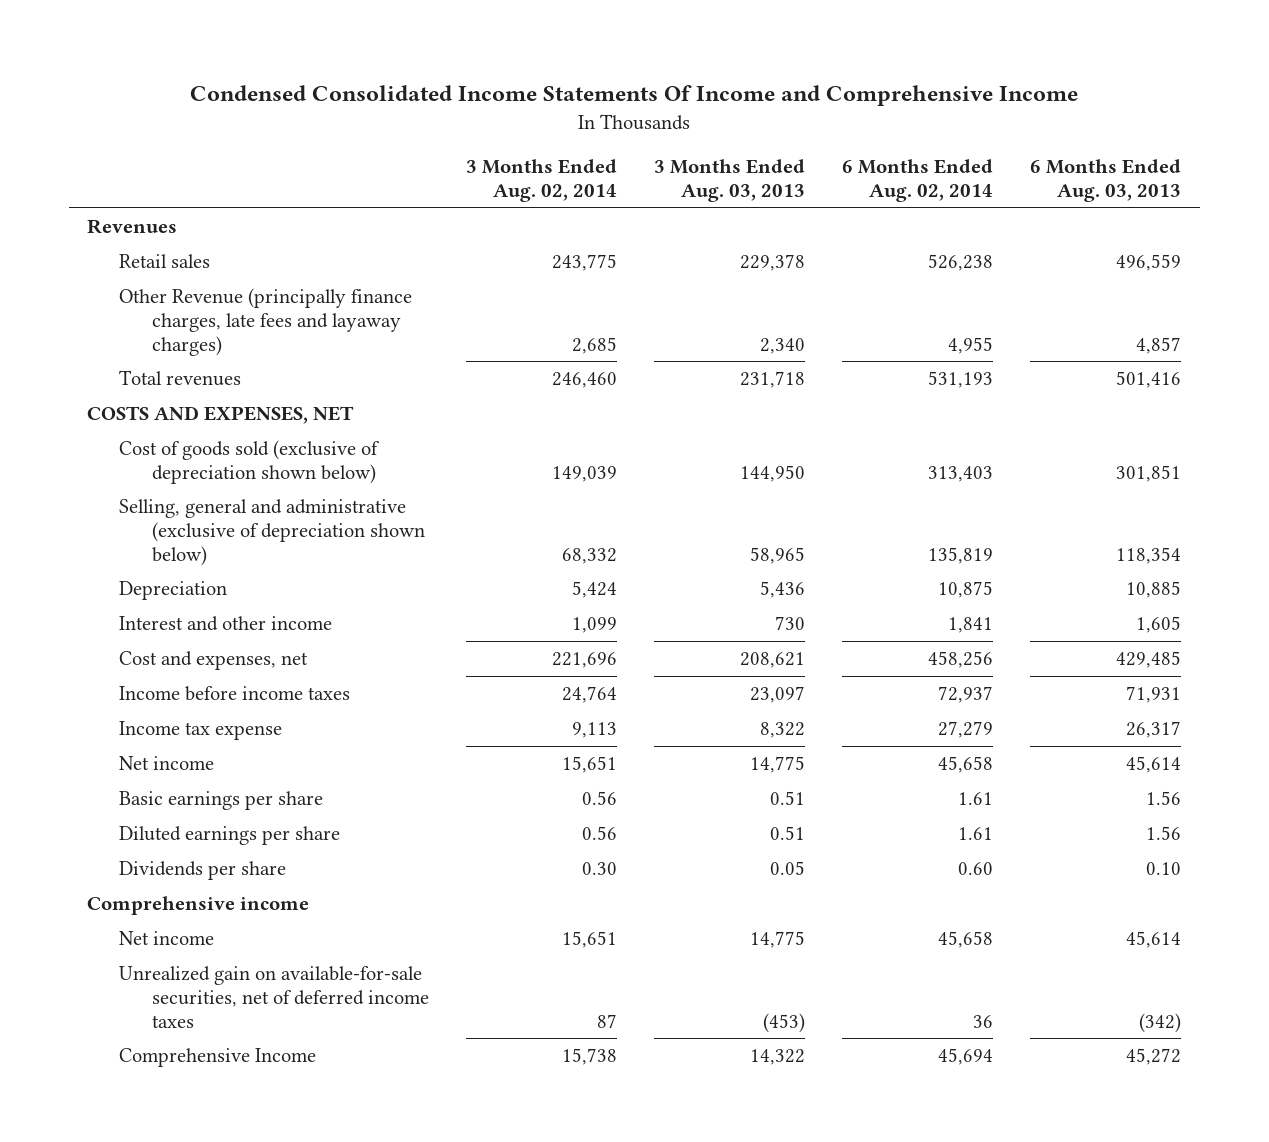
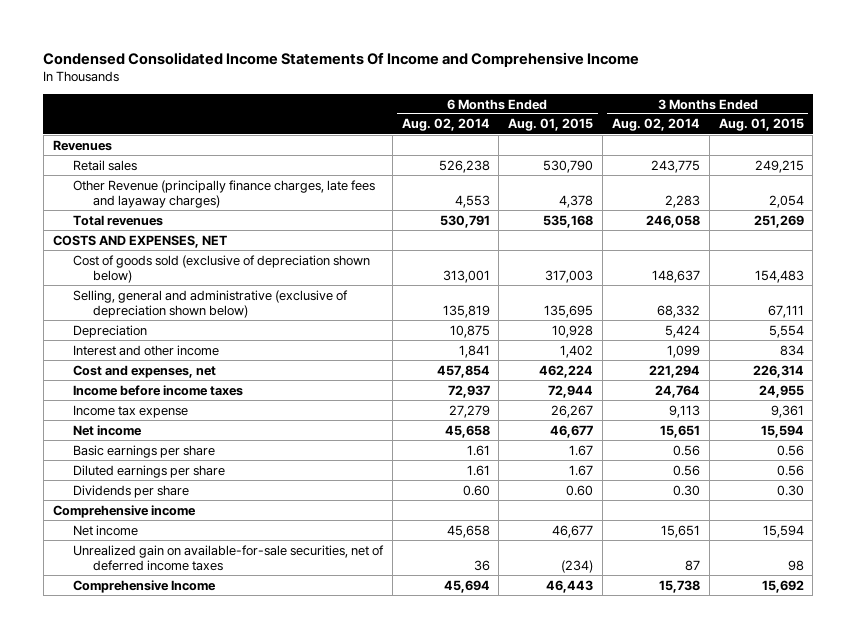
- | 3 Months Ended Aug. 02, 2014 | 3 Months Ended Aug. 03, 2013 | 6 Months Ended Aug. 02, 2014 | 6 Months Ended Aug. 03, 2013
+ | 6 Months Ended Aug. 02, 2014 | 6 Months Ended Aug. 01, 2015 | 3 Months Ended Aug. 02, 2014 | 3 Months Ended Aug. 01, 2015
- Other Revenue (principally finance charges, late fees and layaway charges) | 2,685 | 2,340 | 4,955 | 4,857
- Total revenues | 246,460 | 231,718 | 531,193 | 501,416
+ Other Revenue (principally finance charges, late fees and layaway charges) | 4,553 | 4,378 | 2,283 | 2,054
+ Total revenues | 530,791 | 535,168 | 246,058 | 251,269
- Cost of goods sold (exclusive of depreciation shown below) | 149,039 | 144,950 | 313,403 | 301,851
+ Cost of goods sold (exclusive of depreciation shown below) | 313,001 | 317,003 | 148,637 | 154,483
- Cost and expenses, net | 221,696 | 208,621 | 458,256 | 429,485
+ Cost and expenses, net | 457,854 | 462,224 | 221,294 | 226,314

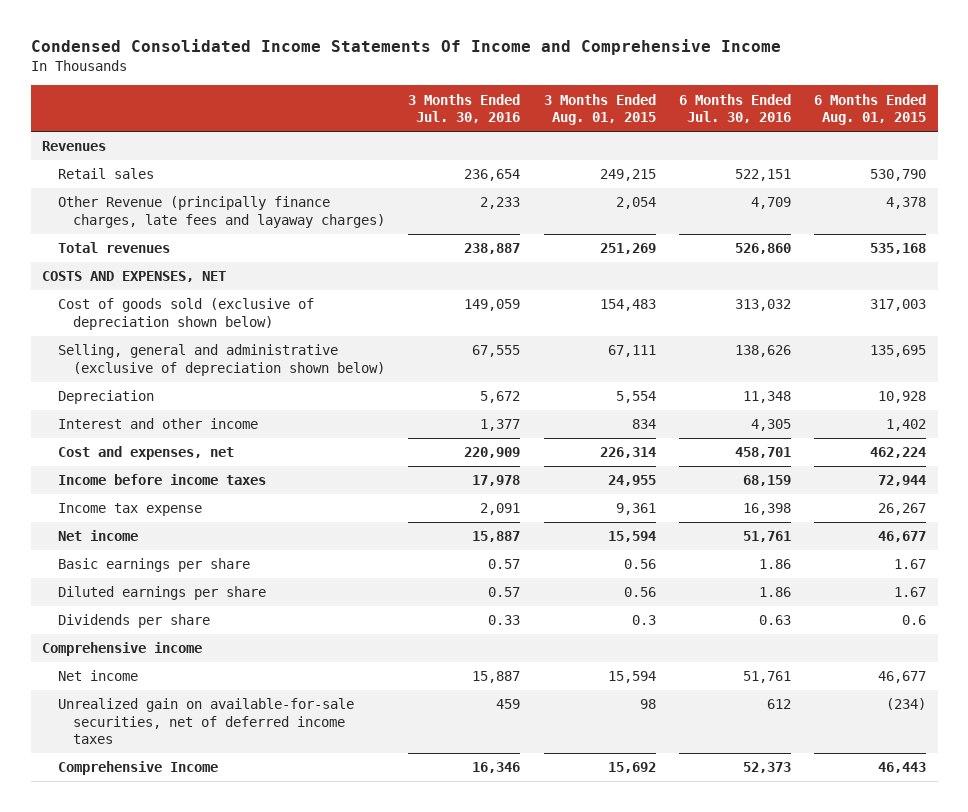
- | 6 Months Ended Aug. 02, 2014 | 6 Months Ended Aug. 01, 2015 | 3 Months Ended Aug. 02, 2014 | 3 Months Ended Aug. 01, 2015
+ | 3 Months Ended Jul. 30, 2016 | 3 Months Ended Aug. 01, 2015 | 6 Months Ended Jul. 30, 2016 | 6 Months Ended Aug. 01, 2015
- Dividends per share | 0.60 | 0.60 | 0.30 | 0.30
+ Dividends per share | 0.33 | 0.3 | 0.63 | 0.6

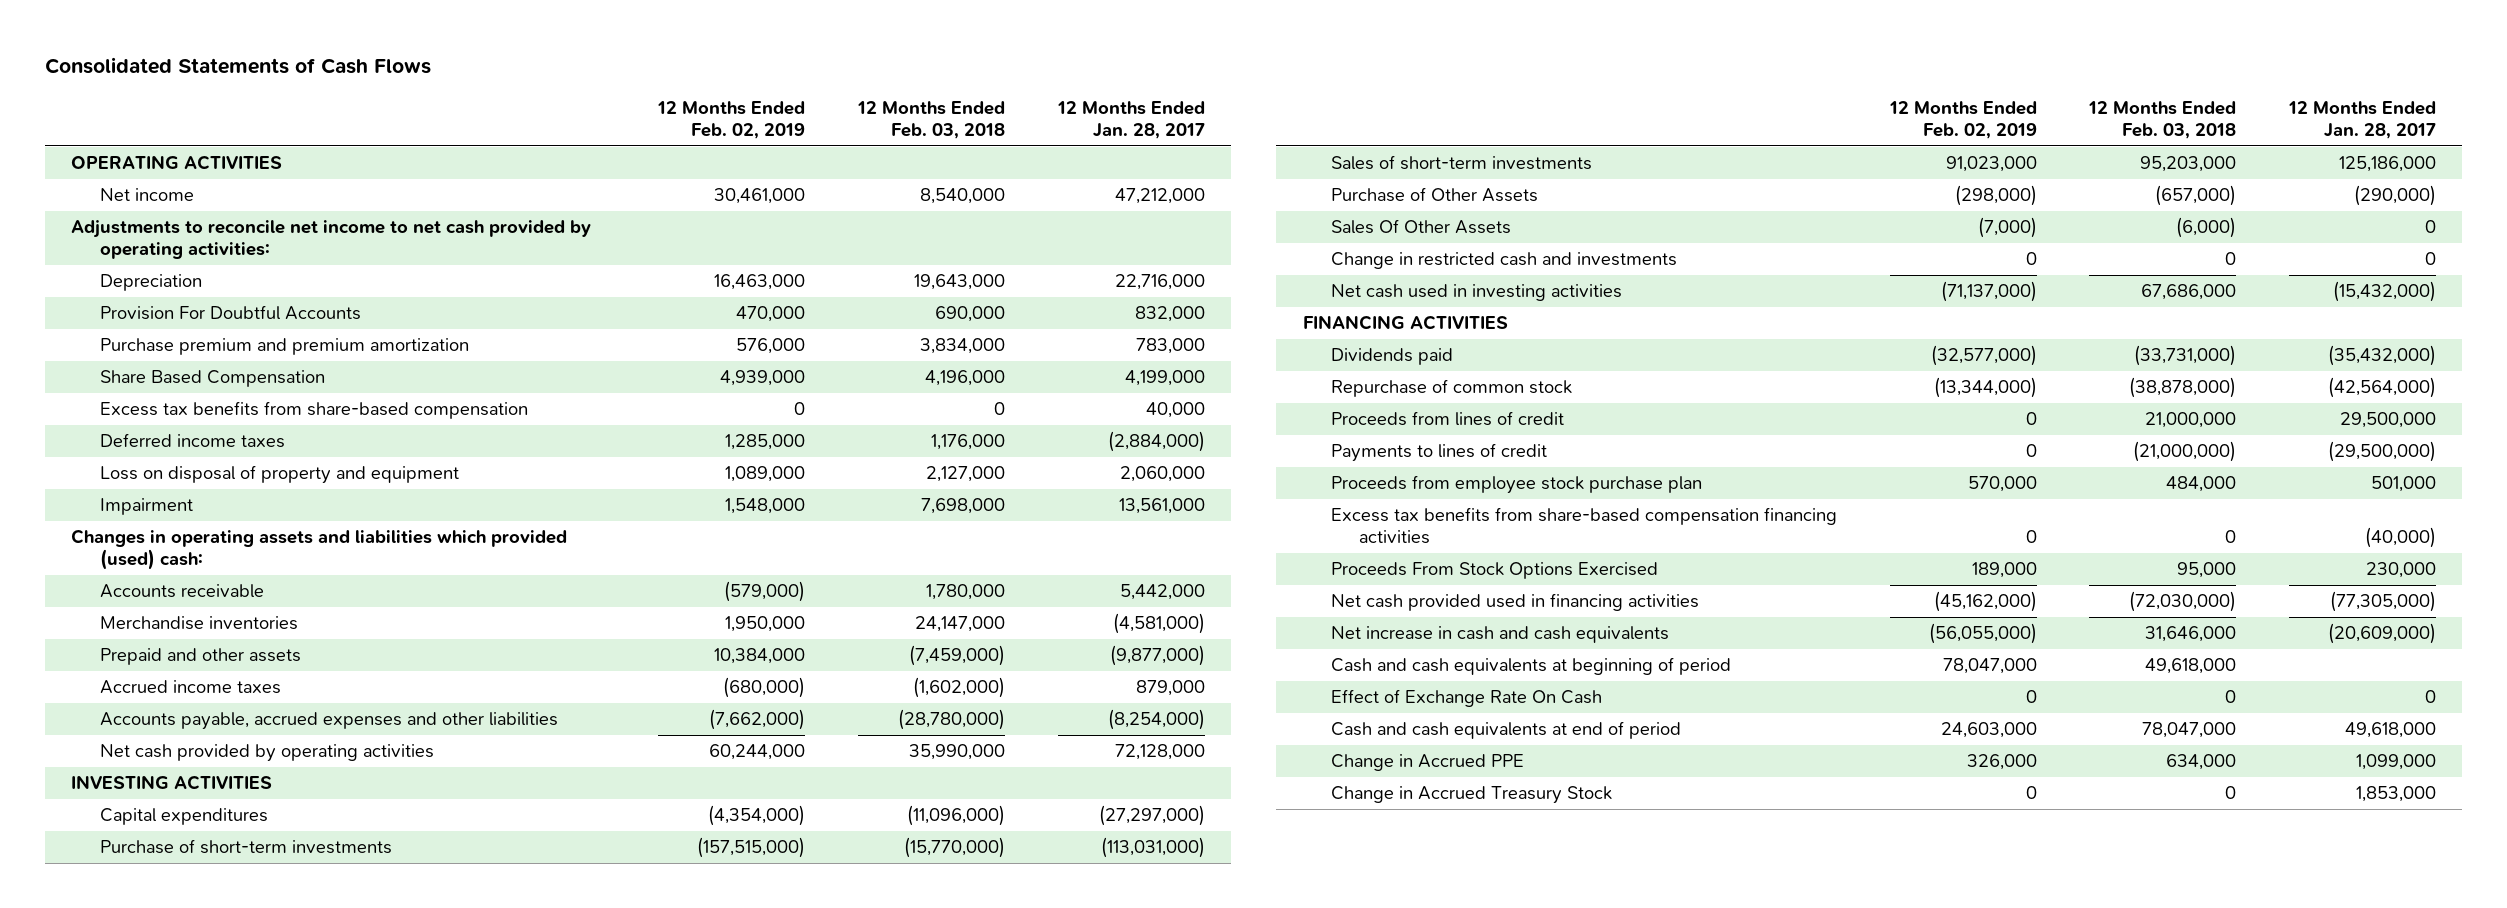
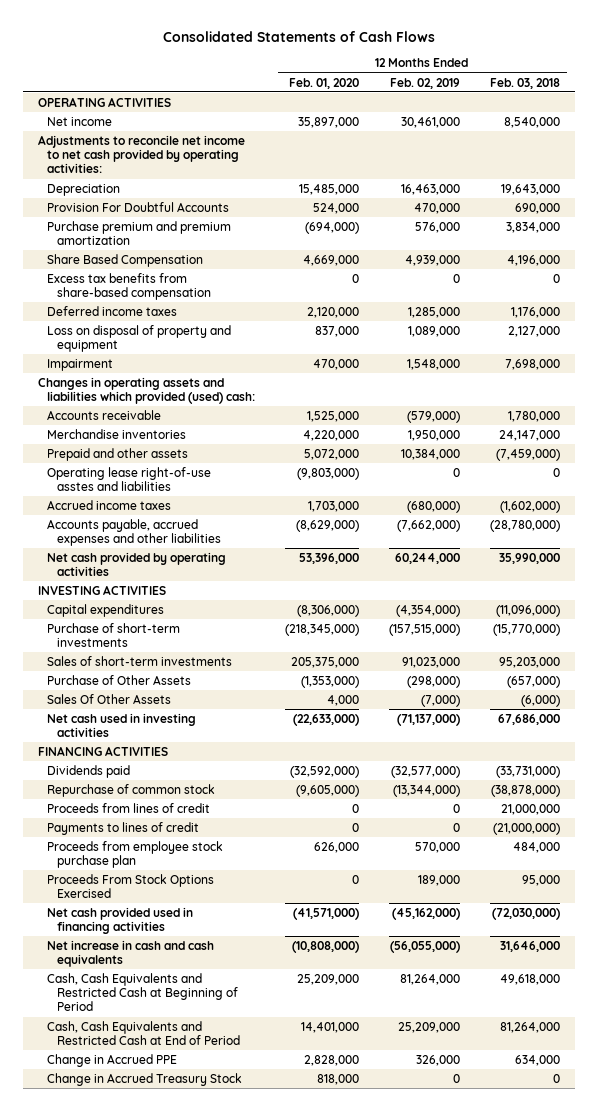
- | 12 Months Ended Feb. 02, 2019 | 12 Months Ended Feb. 03, 2018 | 12 Months Ended Jan. 28, 2017
+ | 12 Months Ended Feb. 01, 2020 | 12 Months Ended Feb. 02, 2019 | 12 Months Ended Feb. 03, 2018
+ Operating lease right-of-use asstes and liabilities | (9,803,000) | 0 | 0
- Change in restricted cash and investments | 0 | 0 | 0
- Excess tax benefits from share-based compensation financing activities | 0 | 0 | (40,000)
- Cash and cash equivalents at beginning of period | 78,047,000 | 49,618,000 |
- Effect of Exchange Rate On Cash | 0 | 0 | 0
- Cash and cash equivalents at end of period | 24,603,000 | 78,047,000 | 49,618,000
+ Cash, Cash Equivalents and Restricted Cash at Beginning of Period | 25,209,000 | 81,264,000 | 49,618,000
+ Cash, Cash Equivalents and Restricted Cash at End of Period | 14,401,000 | 25,209,000 | 81,264,000

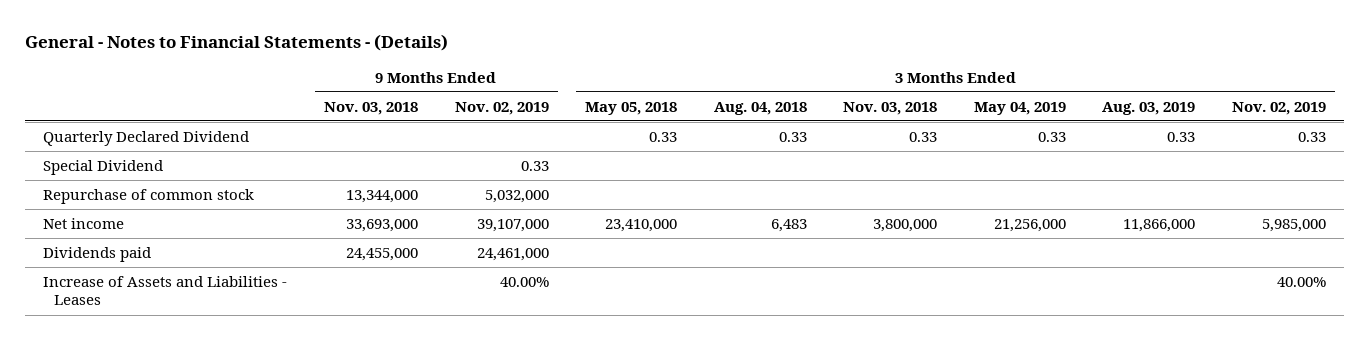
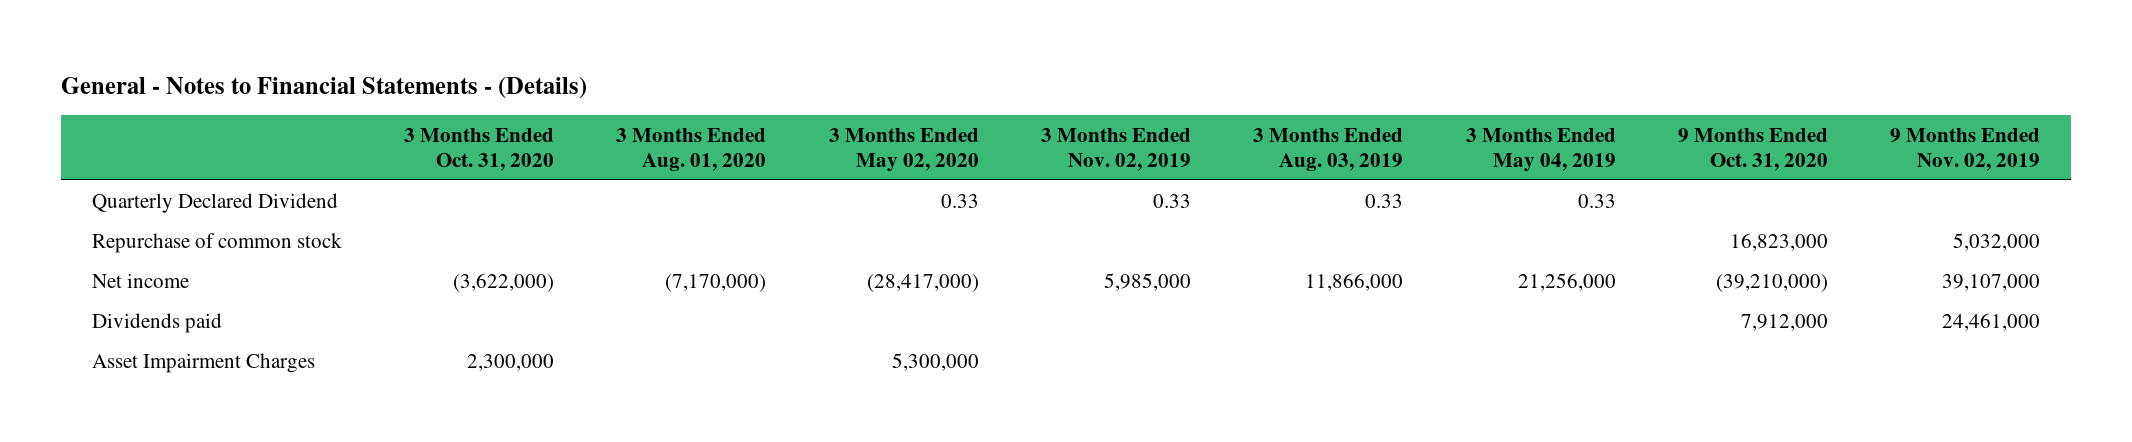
- | 9 Months Ended Nov. 03, 2018 | 9 Months Ended Nov. 02, 2019 | 3 Months Ended May 05, 2018 | 3 Months Ended Aug. 04, 2018 | 3 Months Ended Nov. 03, 2018 | 3 Months Ended May 04, 2019 | 3 Months Ended Aug. 03, 2019 | 3 Months Ended Nov. 02, 2019
+ | 3 Months Ended Oct. 31, 2020 | 3 Months Ended Aug. 01, 2020 | 3 Months Ended May 02, 2020 | 3 Months Ended Nov. 02, 2019 | 3 Months Ended Aug. 03, 2019 | 3 Months Ended May 04, 2019 | 9 Months Ended Oct. 31, 2020 | 9 Months Ended Nov. 02, 2019
- Special Dividend | | 0.33 | | | | | |
- Increase of Assets and Liabilities - Leases | | 40.00% | | | | | | 40.00%
+ Asset Impairment Charges | 2,300,000 | | 5,300,000 | | | | |

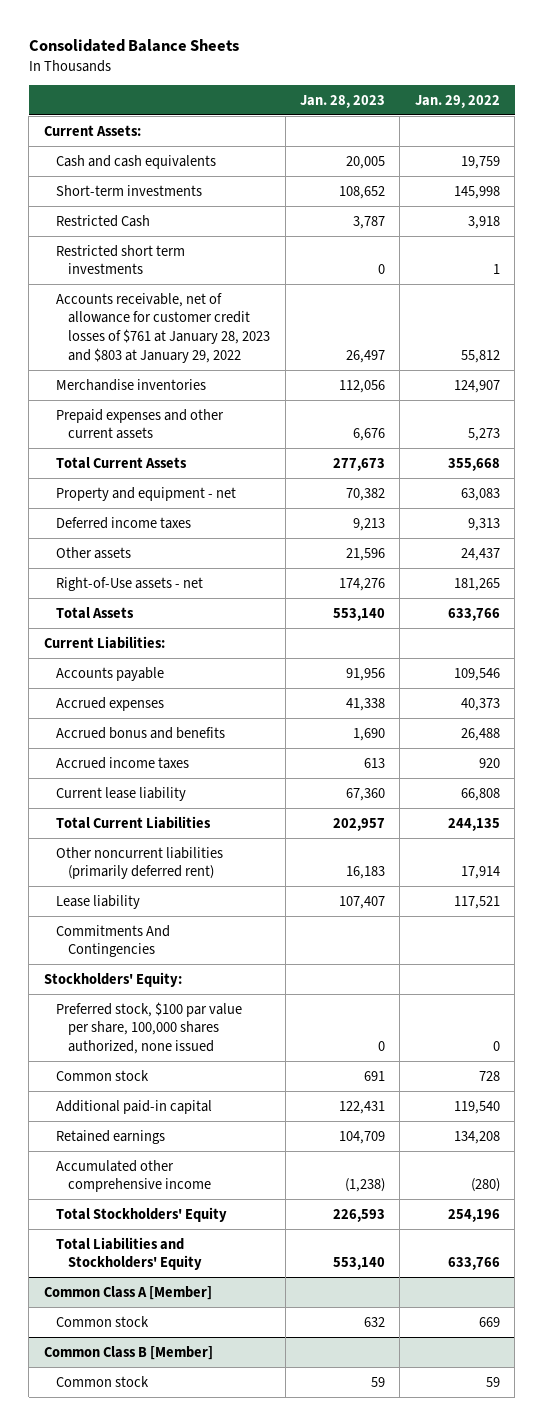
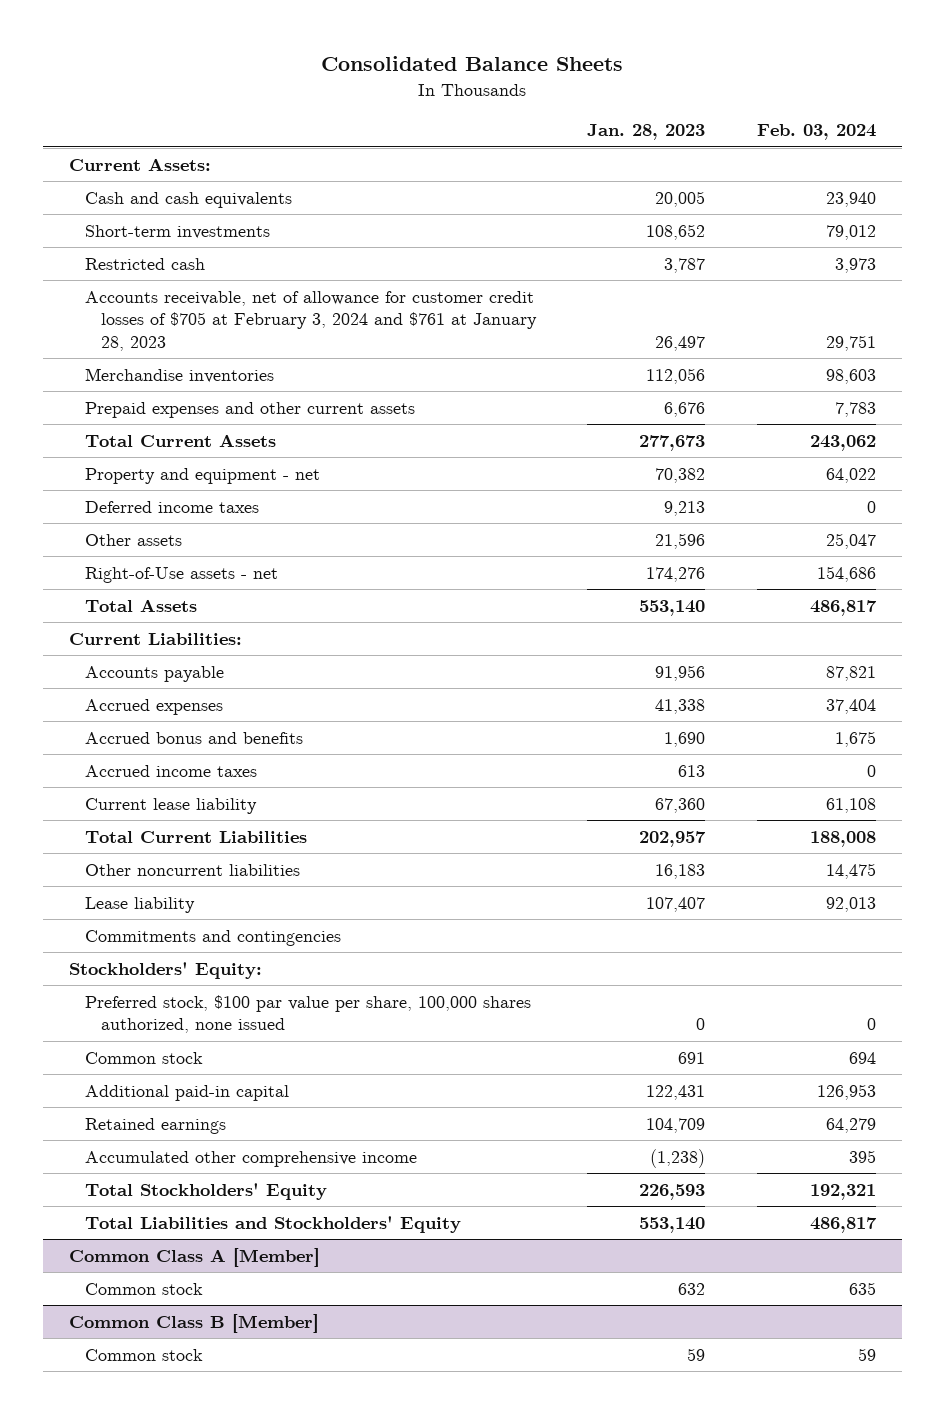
- | Jan. 28, 2023 | Jan. 29, 2022
+ | Jan. 28, 2023 | Feb. 03, 2024
- Restricted Cash | 3,787 | 3,918
- Restricted short term investments | 0 | 1
- Accounts receivable, net of allowance for customer credit losses of $761 at January 28, 2023 and $803 at January 29, 2022 | 26,497 | 55,812
+ Restricted cash | 3,787 | 3,973
+ Accounts receivable, net of allowance for customer credit losses of $705 at February 3, 2024 and $761 at January 28, 2023 | 26,497 | 29,751
- Other noncurrent liabilities (primarily deferred rent) | 16,183 | 17,914
+ Other noncurrent liabilities | 16,183 | 14,475
- Commitments And Contingencies
+ Commitments and contingencies

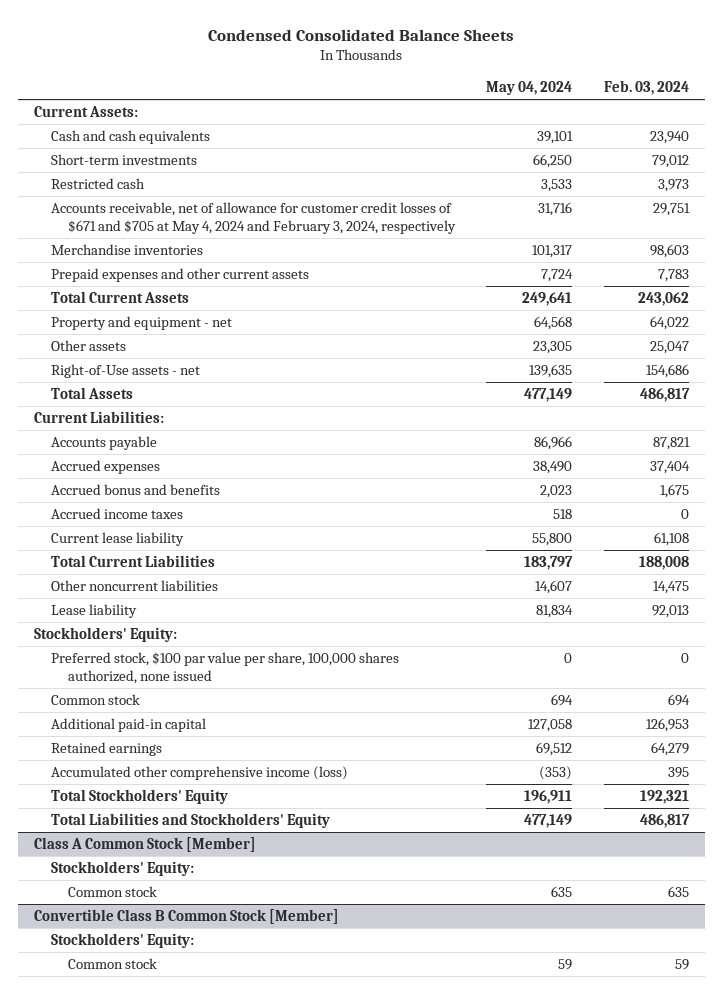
- Consolidated Balance Sheets
+ Condensed Consolidated Balance Sheets
- | Jan. 28, 2023 | Feb. 03, 2024
+ | May 04, 2024 | Feb. 03, 2024
- Accounts receivable, net of allowance for customer credit losses of $705 at February 3, 2024 and $761 at January 28, 2023 | 26,497 | 29,751
+ Accounts receivable, net of allowance for customer credit losses of $671 and $705 at May 4, 2024 and February 3, 2024, respectively | 31,716 | 29,751
- Deferred income taxes | 9,213 | 0
- Commitments and contingencies
- Accumulated other comprehensive income | (1,238) | 395
+ Accumulated other comprehensive income (loss) | (353) | 395
- Common Class A [Member]
+ Class A Common Stock [Member]
+ Stockholders' Equity:
- Common Class B [Member]
+ Convertible Class B Common Stock [Member]
+ Stockholders' Equity:

